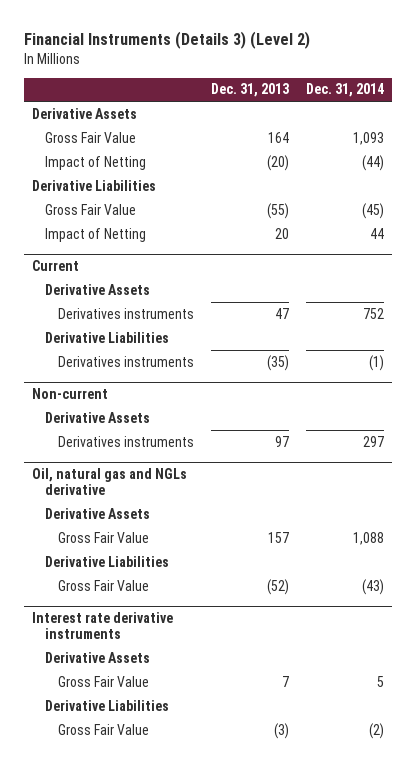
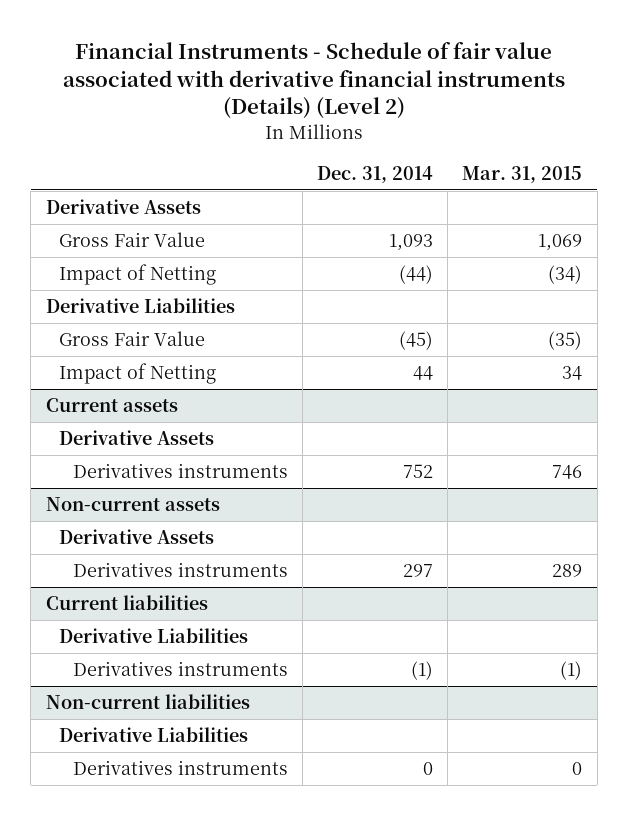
- Financial Instruments (Details 3) (Level 2)
+ Financial Instruments - Schedule of fair value associated with derivative financial instruments (Details) (Level 2)
- | Dec. 31, 2013 | Dec. 31, 2014
+ | Dec. 31, 2014 | Mar. 31, 2015
- Current
+ Current assets
- Derivative Liabilities
- Derivatives instruments | (35) | (1)
- Non-current
+ Non-current assets
- Oil, natural gas and NGLs derivative
- Derivative Assets
- Gross Fair Value | 157 | 1,088
+ Current liabilities
- Gross Fair Value | (52) | (43)
- Interest rate derivative instruments
- Derivative Assets
- Gross Fair Value | 7 | 5
+ Derivatives instruments | (1) | (1)
+ Non-current liabilities
- Gross Fair Value | (3) | (2)
+ Derivatives instruments | 0 | 0

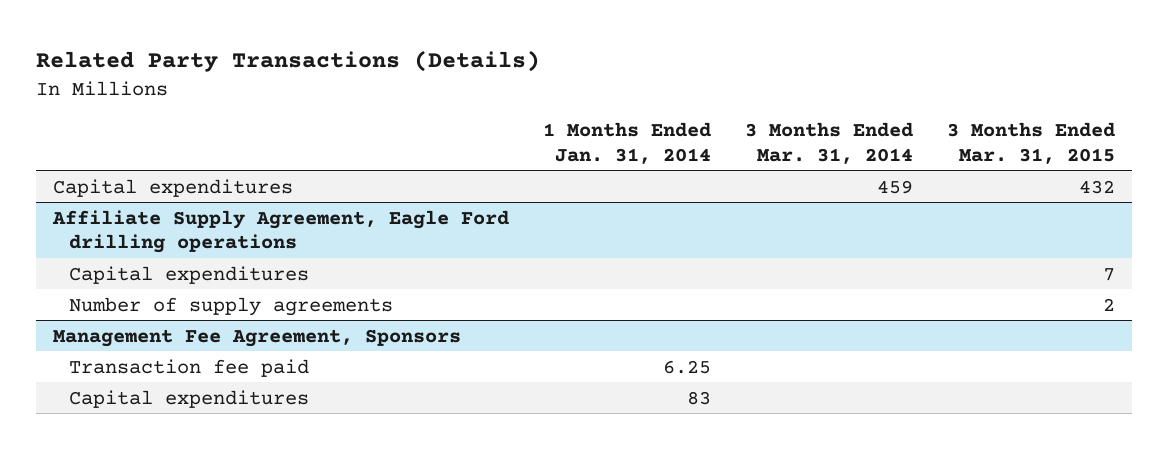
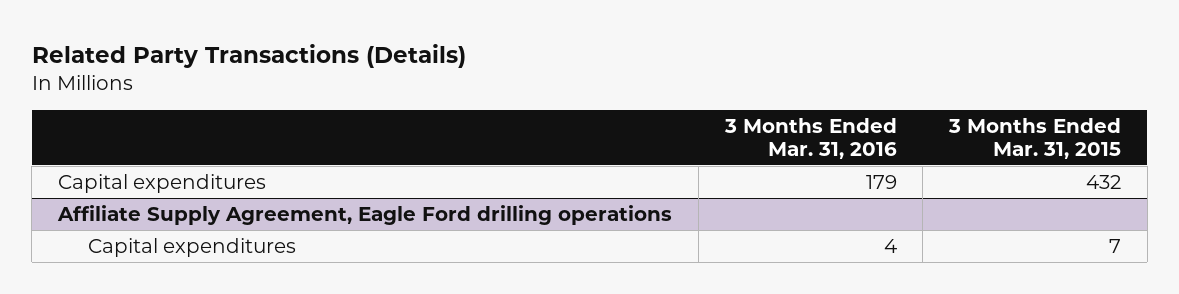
- | 1 Months Ended Jan. 31, 2014 | 3 Months Ended Mar. 31, 2014 | 3 Months Ended Mar. 31, 2015
+ | 3 Months Ended Mar. 31, 2016 | 3 Months Ended Mar. 31, 2015
@ Affiliate Supply Agreement, Eagle Ford drilling operations
- Number of supply agreements | | | 2
- Management Fee Agreement, Sponsors
- Transaction fee paid | 6.25 | |
- Capital expenditures | 83 | |

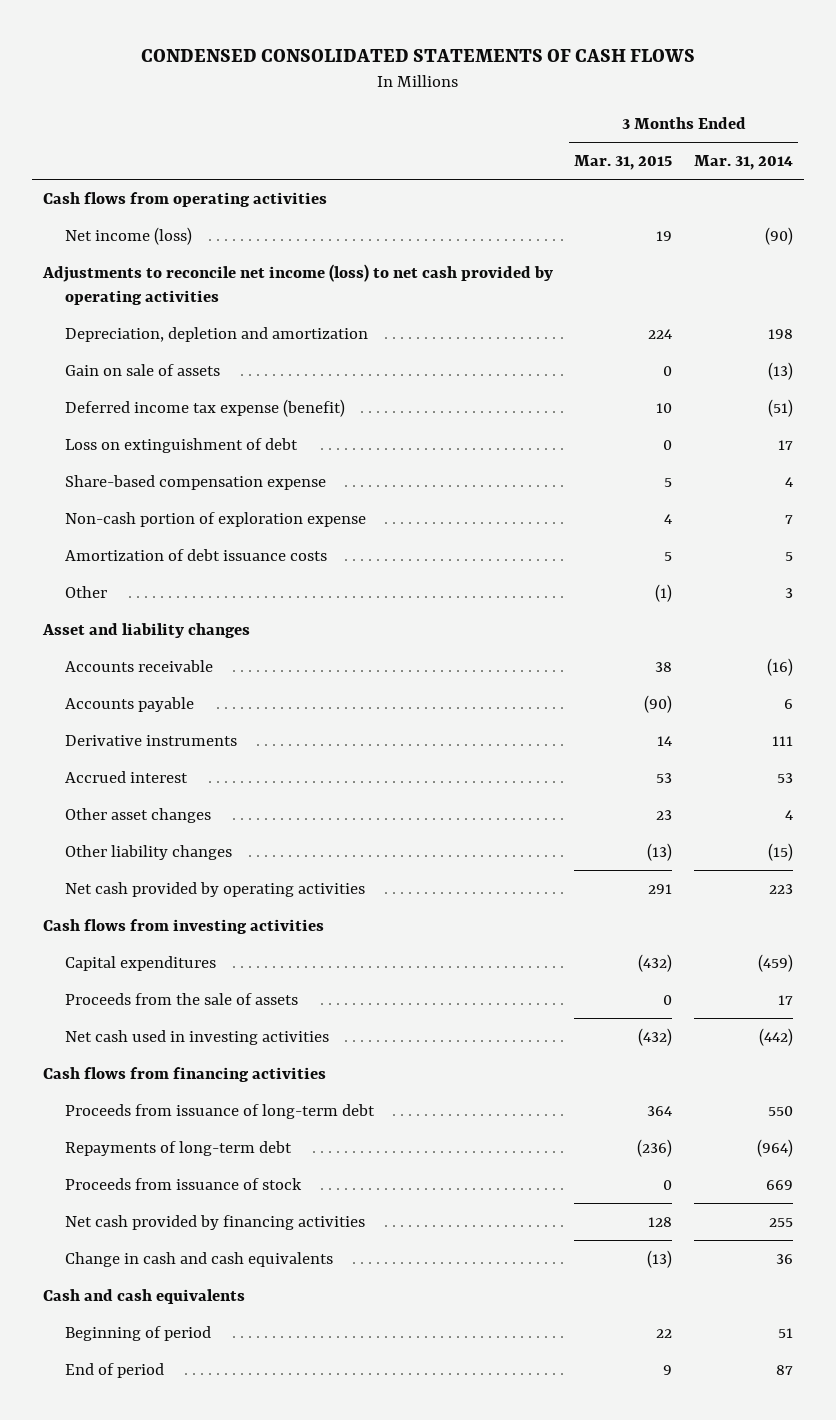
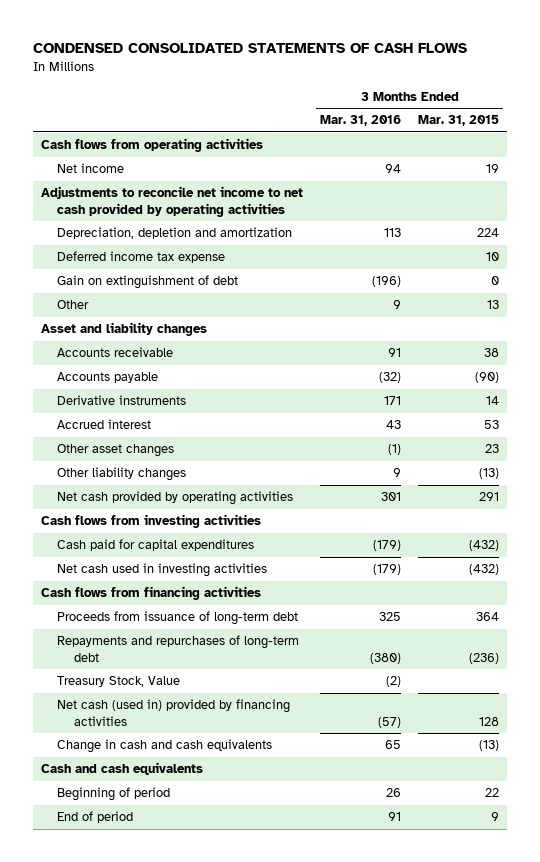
- | 3 Months Ended Mar. 31, 2015 | 3 Months Ended Mar. 31, 2014
+ | 3 Months Ended Mar. 31, 2016 | 3 Months Ended Mar. 31, 2015
- Net income (loss) | 19 | (90)
- Adjustments to reconcile net income (loss) to net cash provided by operating activities
+ Net income | 94 | 19
+ Adjustments to reconcile net income to net cash provided by operating activities
- Gain on sale of assets | 0 | (13)
- Deferred income tax expense (benefit) | 10 | (51)
- Loss on extinguishment of debt | 0 | 17
- Share-based compensation expense | 5 | 4
- Non-cash portion of exploration expense | 4 | 7
- Amortization of debt issuance costs | 5 | 5
- Other | (1) | 3
+ Deferred income tax expense | | 10
+ Gain on extinguishment of debt | (196) | 0
+ Other | 9 | 13
- Capital expenditures | (432) | (459)
- Proceeds from the sale of assets | 0 | 17
+ Cash paid for capital expenditures | (179) | (432)
- Repayments of long-term debt | (236) | (964)
- Proceeds from issuance of stock | 0 | 669
- Net cash provided by financing activities | 128 | 255
+ Repayments and repurchases of long-term debt | (380) | (236)
+ Treasury Stock, Value | (2) |
+ Net cash (used in) provided by financing activities | (57) | 128

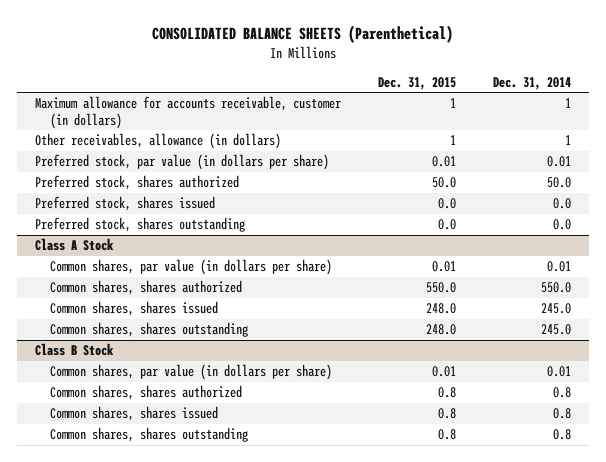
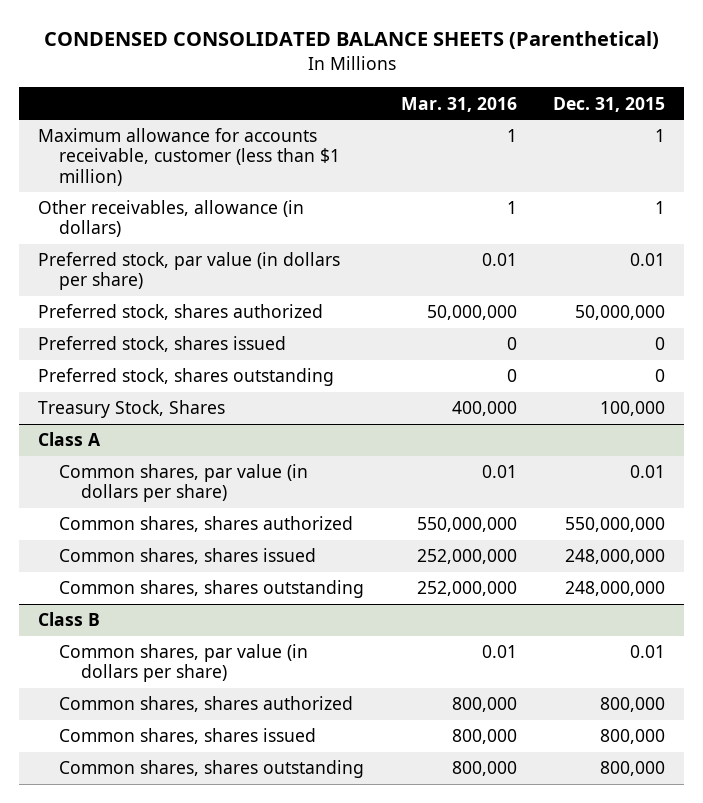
- CONSOLIDATED BALANCE SHEETS (Parenthetical)
+ CONDENSED CONSOLIDATED BALANCE SHEETS (Parenthetical)
- | Dec. 31, 2015 | Dec. 31, 2014
+ | Mar. 31, 2016 | Dec. 31, 2015
- Maximum allowance for accounts receivable, customer (in dollars) | 1 | 1
+ Maximum allowance for accounts receivable, customer (less than $1 million) | 1 | 1
- Preferred stock, shares authorized | 50.0 | 50.0
- Preferred stock, shares issued | 0.0 | 0.0
- Preferred stock, shares outstanding | 0.0 | 0.0
- Class A Stock
+ Preferred stock, shares authorized | 50,000,000 | 50,000,000
+ Preferred stock, shares issued | 0 | 0
+ Preferred stock, shares outstanding | 0 | 0
+ Treasury Stock, Shares | 400,000 | 100,000
+ Class A
- Common shares, shares authorized | 550.0 | 550.0
- Common shares, shares issued | 248.0 | 245.0
- Common shares, shares outstanding | 248.0 | 245.0
- Class B Stock
+ Common shares, shares authorized | 550,000,000 | 550,000,000
+ Common shares, shares issued | 252,000,000 | 248,000,000
+ Common shares, shares outstanding | 252,000,000 | 248,000,000
+ Class B
- Common shares, shares authorized | 0.8 | 0.8
- Common shares, shares issued | 0.8 | 0.8
- Common shares, shares outstanding | 0.8 | 0.8
+ Common shares, shares authorized | 800,000 | 800,000
+ Common shares, shares issued | 800,000 | 800,000
+ Common shares, shares outstanding | 800,000 | 800,000

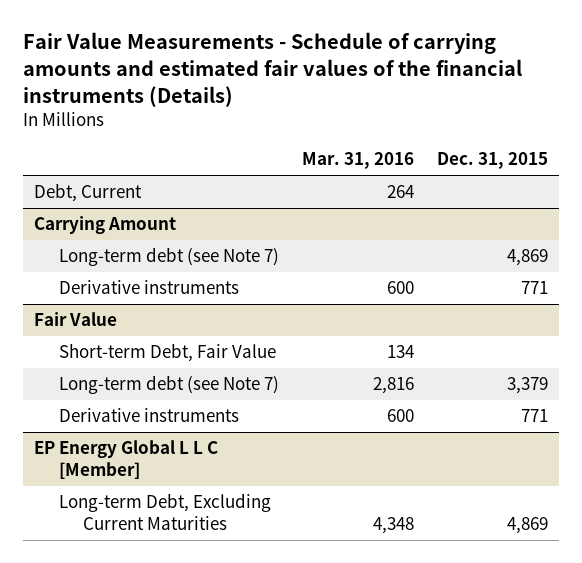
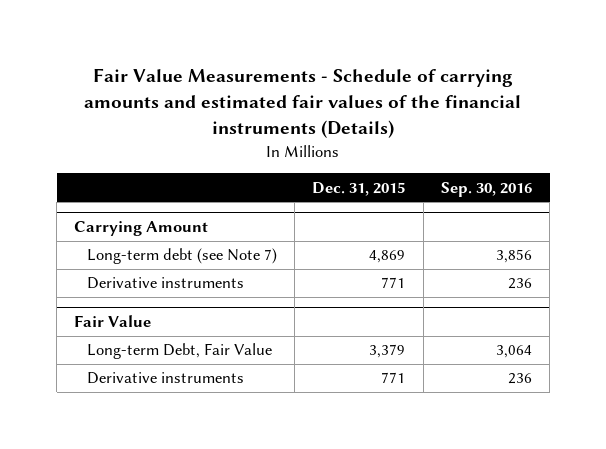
- | Mar. 31, 2016 | Dec. 31, 2015
+ | Dec. 31, 2015 | Sep. 30, 2016
- Debt, Current | 264 |
@ Fair Value
- Short-term Debt, Fair Value | 134 |
- Long-term debt (see Note 7) | 2,816 | 3,379
+ Long-term Debt, Fair Value | 3,379 | 3,064
- EP Energy Global L L C [Member]
- Long-term Debt, Excluding Current Maturities | 4,348 | 4,869

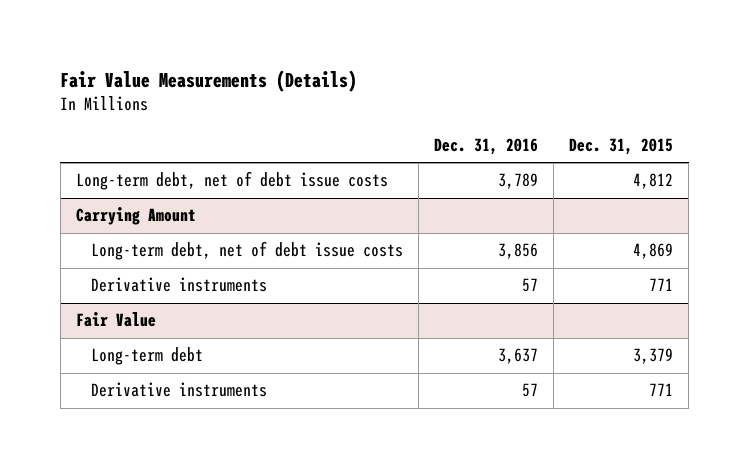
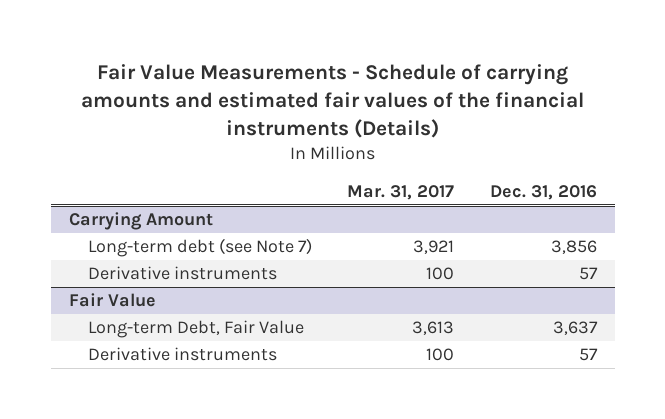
- Fair Value Measurements (Details)
+ Fair Value Measurements - Schedule of carrying amounts and estimated fair values of the financial instruments (Details)
- | Dec. 31, 2016 | Dec. 31, 2015
+ | Mar. 31, 2017 | Dec. 31, 2016
- Long-term debt, net of debt issue costs | 3,789 | 4,812
@ Carrying Amount
- Long-term debt, net of debt issue costs | 3,856 | 4,869
+ Long-term debt (see Note 7) | 3,921 | 3,856
@ Fair Value
- Long-term debt | 3,637 | 3,379
+ Long-term Debt, Fair Value | 3,613 | 3,637

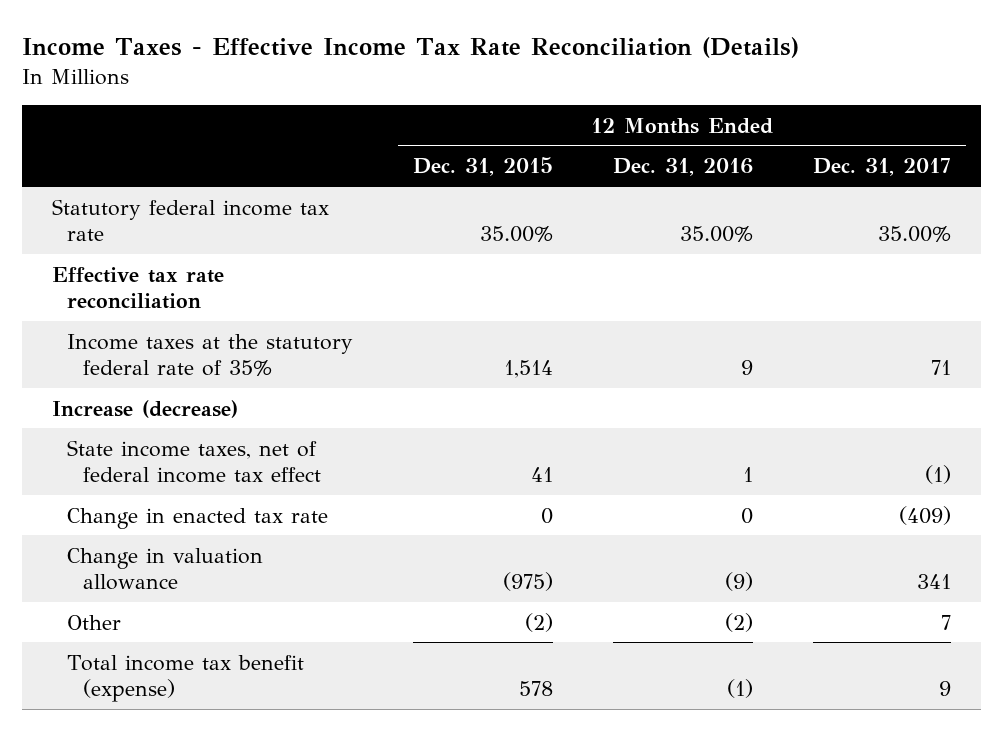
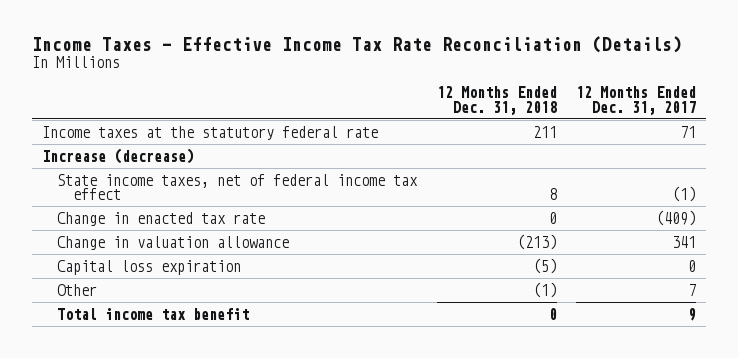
- | 12 Months Ended Dec. 31, 2015 | 12 Months Ended Dec. 31, 2016 | 12 Months Ended Dec. 31, 2017
+ | 12 Months Ended Dec. 31, 2018 | 12 Months Ended Dec. 31, 2017
- Statutory federal income tax rate | 35.00% | 35.00% | 35.00%
- Effective tax rate reconciliation
- Income taxes at the statutory federal rate of 35% | 1,514 | 9 | 71
+ Income taxes at the statutory federal rate | 211 | 71
+ Capital loss expiration | (5) | 0
- Total income tax benefit (expense) | 578 | (1) | 9
+ Total income tax benefit | 0 | 9

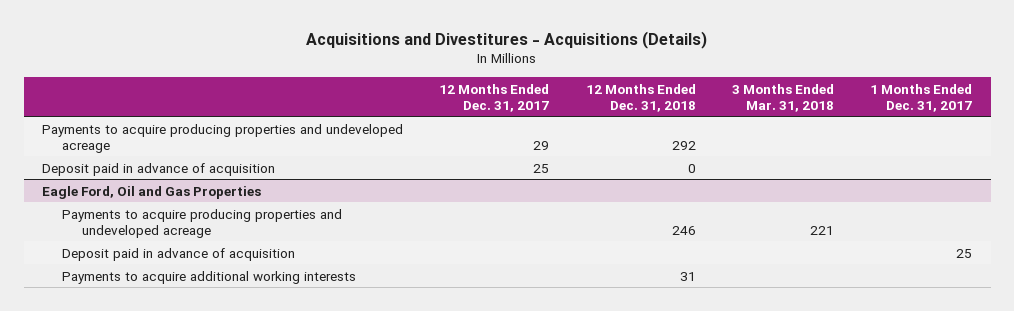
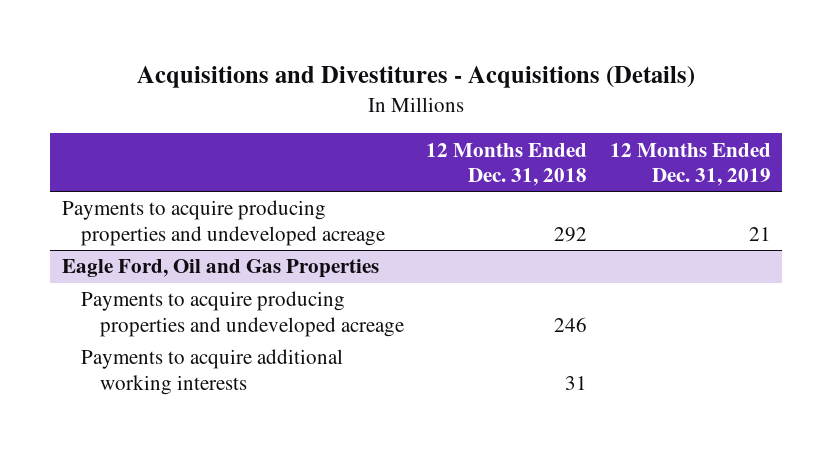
- | 12 Months Ended Dec. 31, 2017 | 12 Months Ended Dec. 31, 2018 | 3 Months Ended Mar. 31, 2018 | 1 Months Ended Dec. 31, 2017
+ | 12 Months Ended Dec. 31, 2018 | 12 Months Ended Dec. 31, 2019
- Deposit paid in advance of acquisition | 25 | 0 | |
@ Eagle Ford, Oil and Gas Properties
- Deposit paid in advance of acquisition | | | | 25

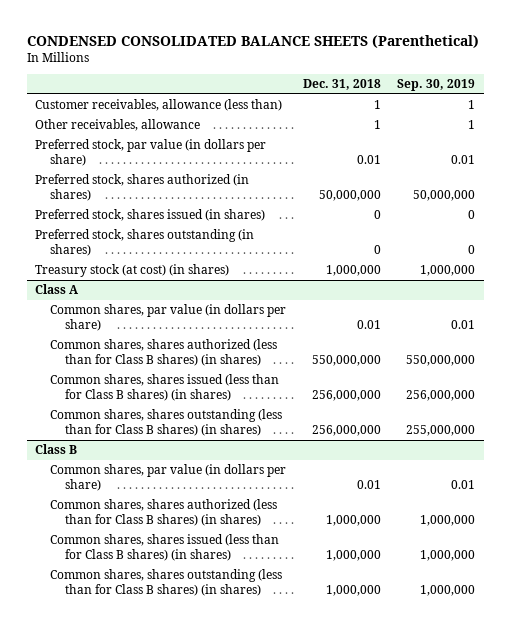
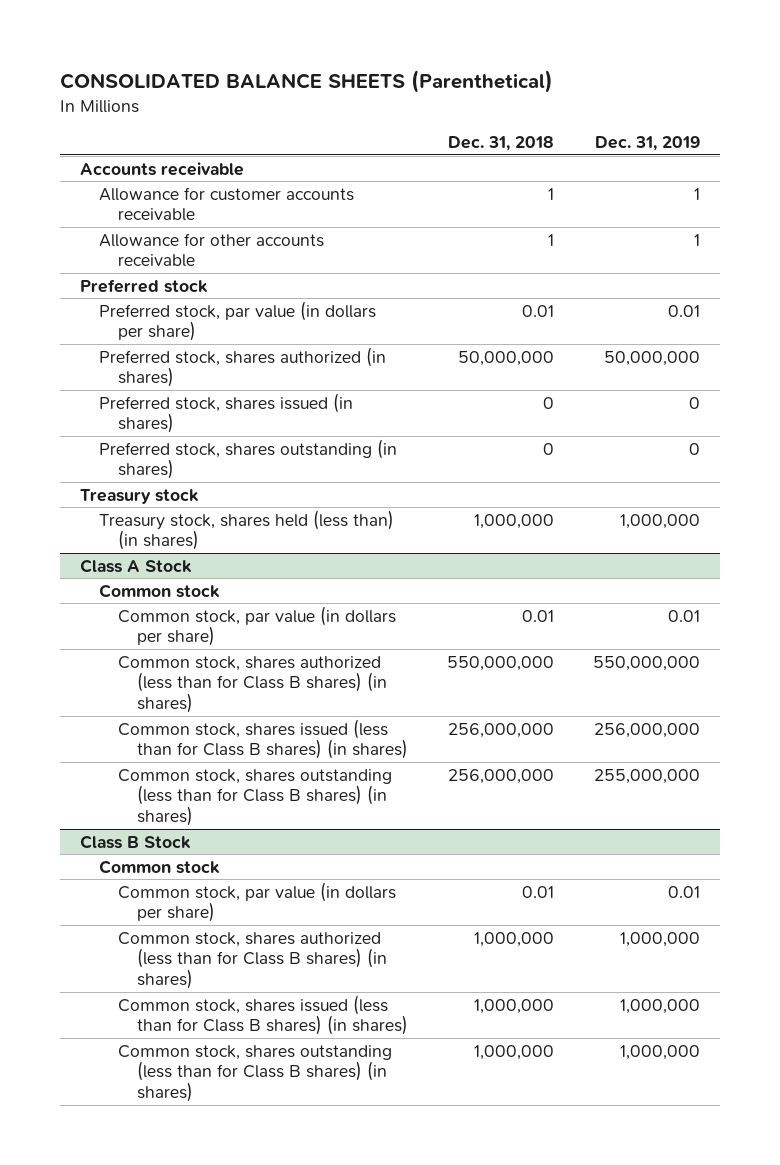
- CONDENSED CONSOLIDATED BALANCE SHEETS (Parenthetical)
+ CONSOLIDATED BALANCE SHEETS (Parenthetical)
- | Dec. 31, 2018 | Sep. 30, 2019
+ | Dec. 31, 2018 | Dec. 31, 2019
- Customer receivables, allowance (less than) | 1 | 1
- Other receivables, allowance | 1 | 1
+ Accounts receivable
+ Allowance for customer accounts receivable | 1 | 1
+ Allowance for other accounts receivable | 1 | 1
+ Preferred stock
- Treasury stock (at cost) (in shares) | 1,000,000 | 1,000,000
- Class A
- Common shares, par value (in dollars per share) | 0.01 | 0.01
- Common shares, shares authorized (less than for Class B shares) (in shares) | 550,000,000 | 550,000,000
- Common shares, shares issued (less than for Class B shares) (in shares) | 256,000,000 | 256,000,000
- Common shares, shares outstanding (less than for Class B shares) (in shares) | 256,000,000 | 255,000,000
- Class B
- Common shares, par value (in dollars per share) | 0.01 | 0.01
- Common shares, shares authorized (less than for Class B shares) (in shares) | 1,000,000 | 1,000,000
- Common shares, shares issued (less than for Class B shares) (in shares) | 1,000,000 | 1,000,000
- Common shares, shares outstanding (less than for Class B shares) (in shares) | 1,000,000 | 1,000,000
+ Treasury stock
+ Treasury stock, shares held (less than) (in shares) | 1,000,000 | 1,000,000
+ Class A Stock
+ Common stock
+ Common stock, par value (in dollars per share) | 0.01 | 0.01
+ Common stock, shares authorized (less than for Class B shares) (in shares) | 550,000,000 | 550,000,000
+ Common stock, shares issued (less than for Class B shares) (in shares) | 256,000,000 | 256,000,000
+ Common stock, shares outstanding (less than for Class B shares) (in shares) | 256,000,000 | 255,000,000
+ Class B Stock
+ Common stock
+ Common stock, par value (in dollars per share) | 0.01 | 0.01
+ Common stock, shares authorized (less than for Class B shares) (in shares) | 1,000,000 | 1,000,000
+ Common stock, shares issued (less than for Class B shares) (in shares) | 1,000,000 | 1,000,000
+ Common stock, shares outstanding (less than for Class B shares) (in shares) | 1,000,000 | 1,000,000

